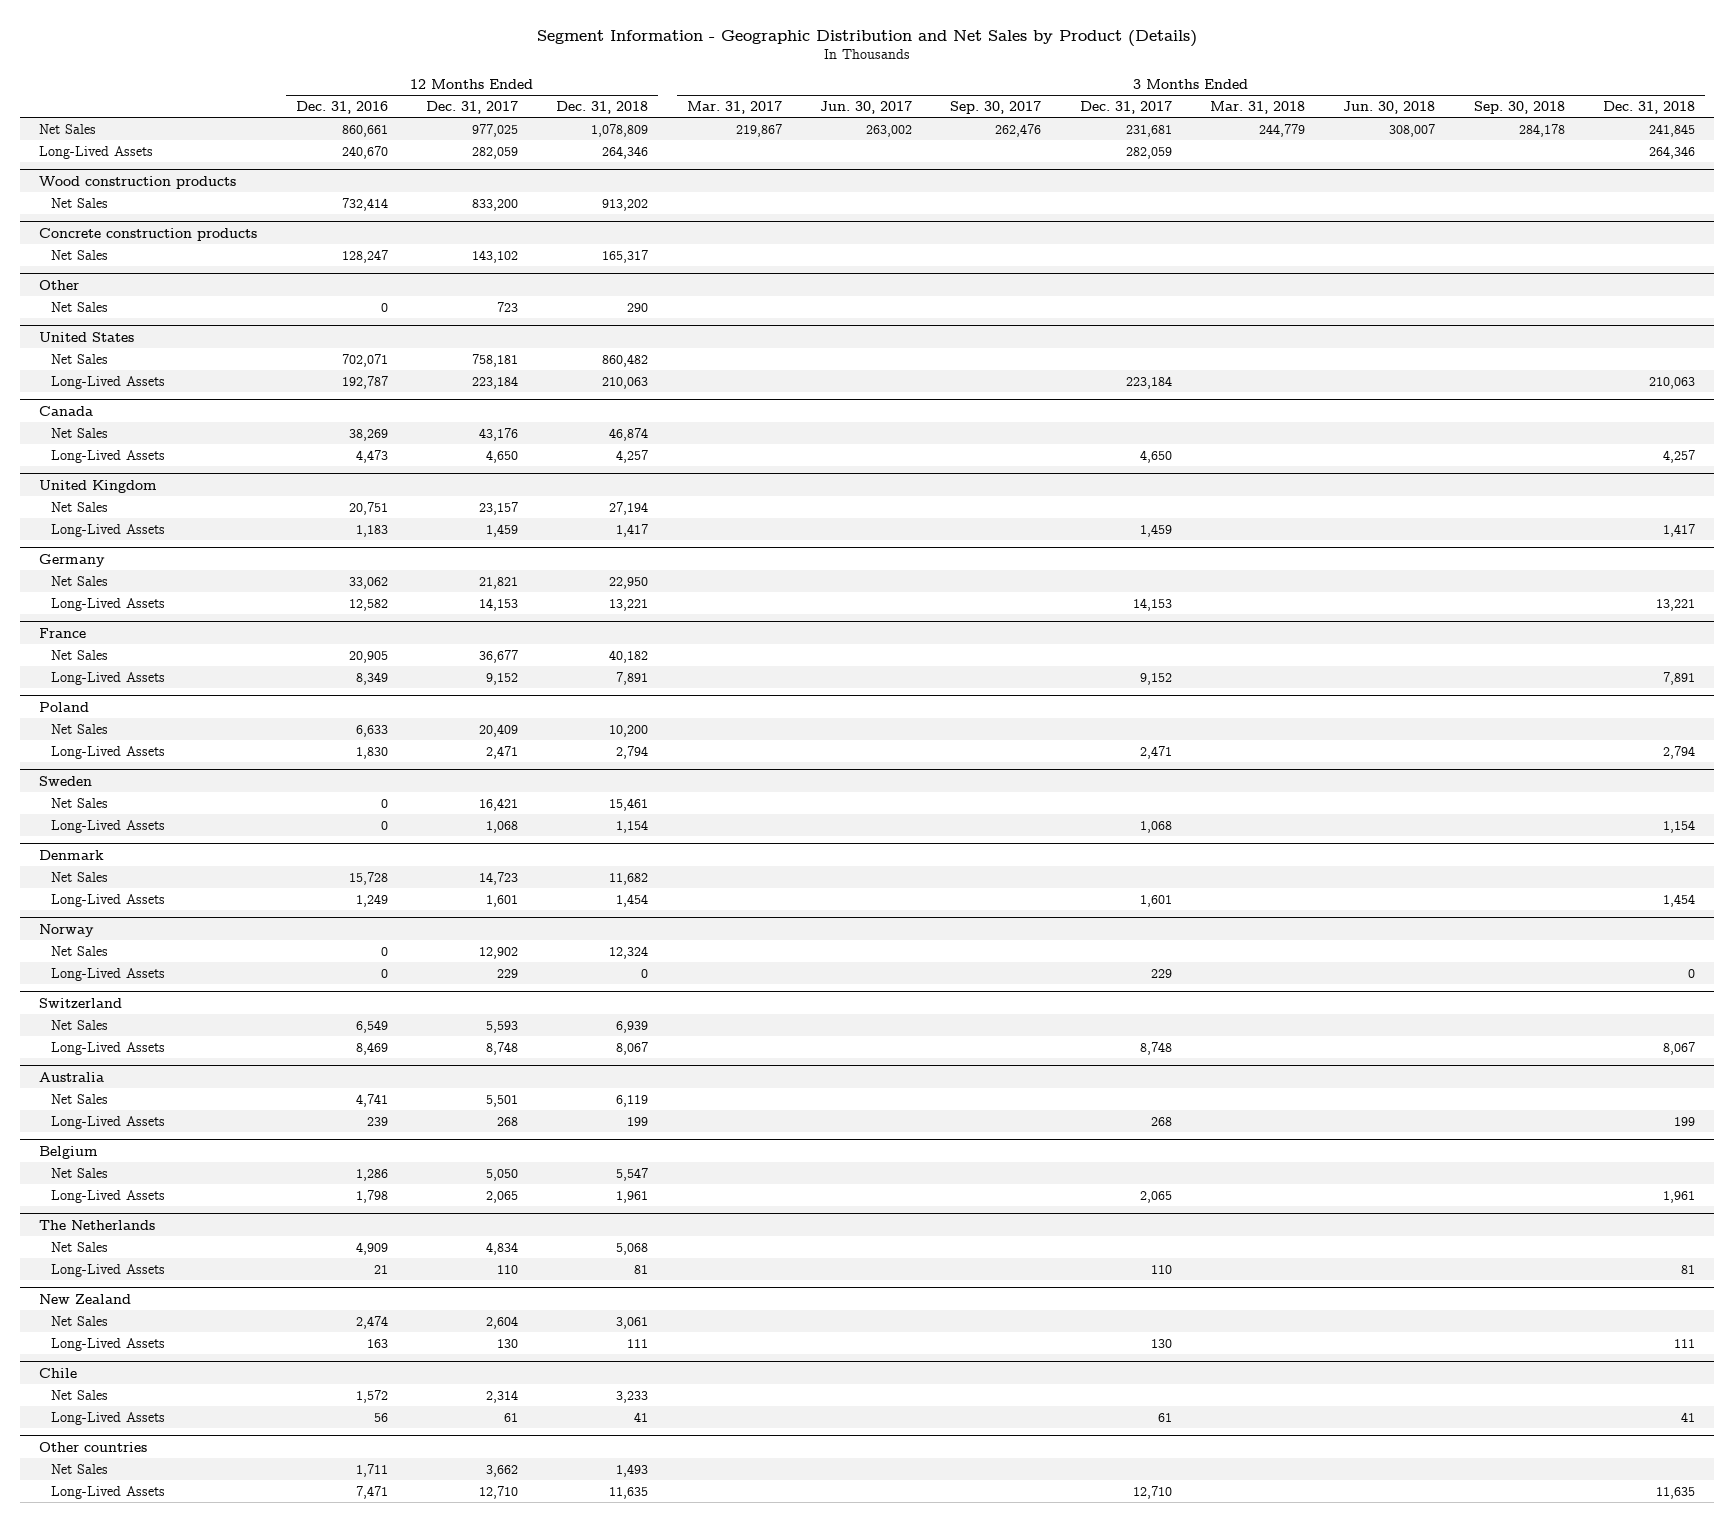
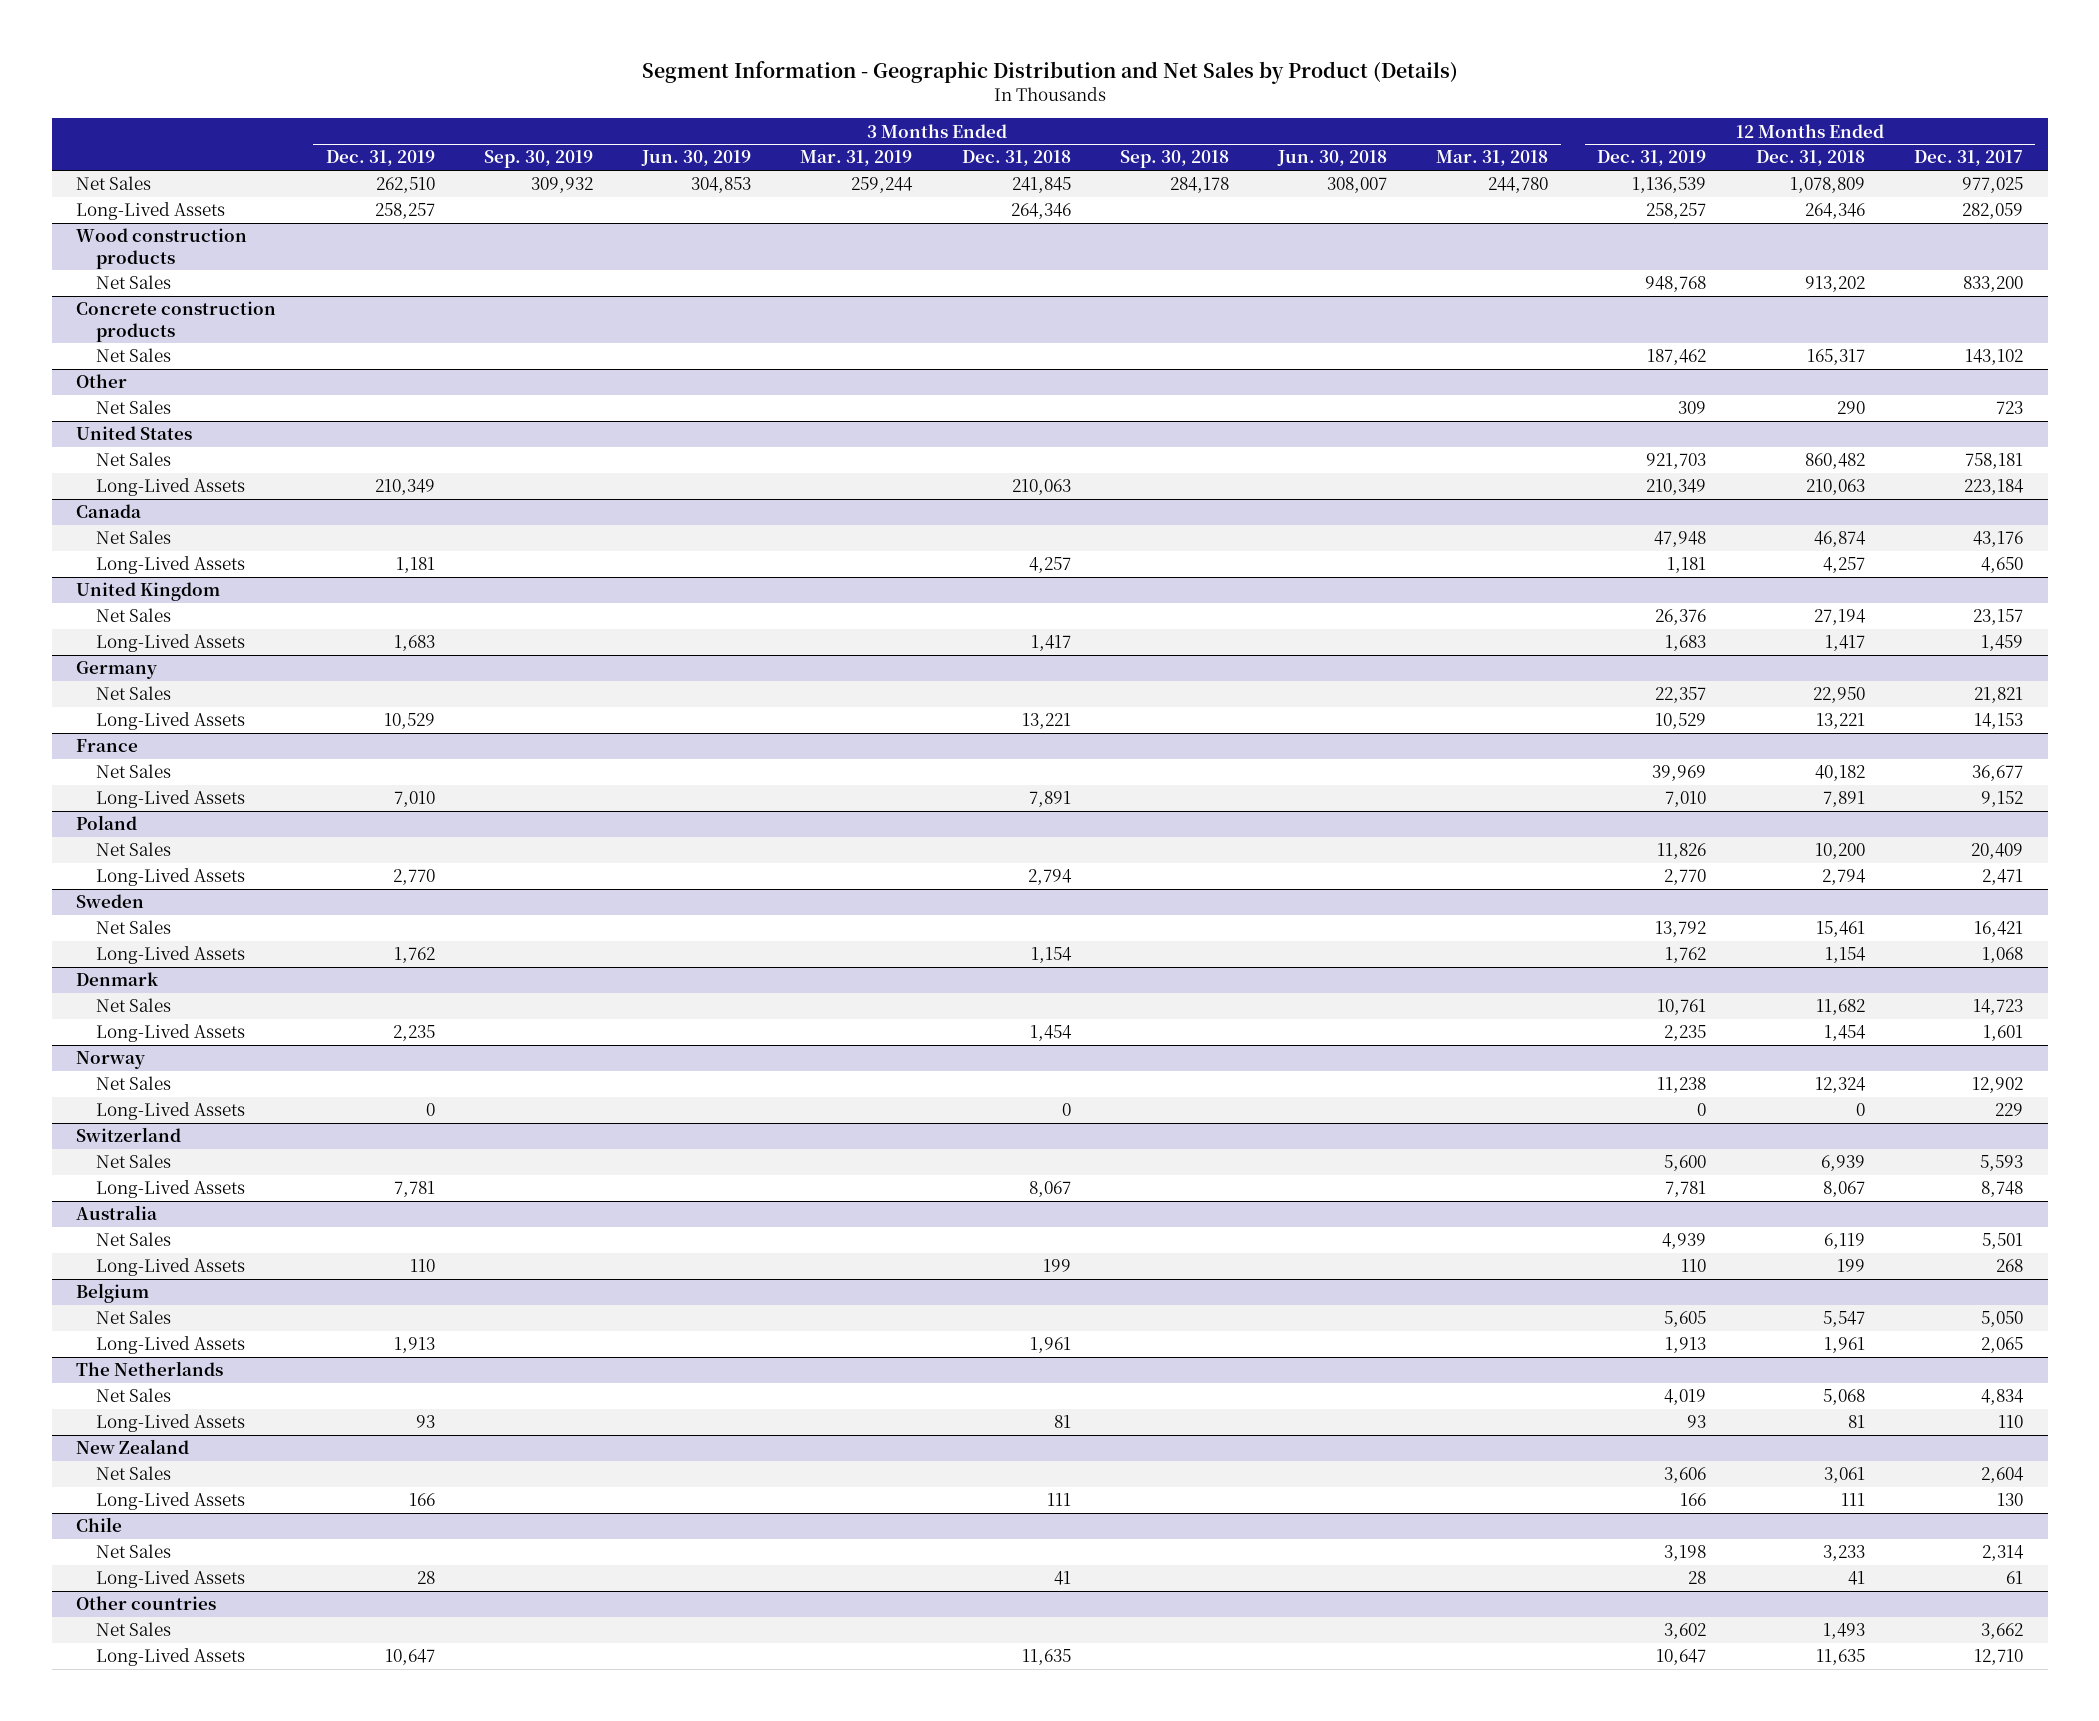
- | 12 Months Ended Dec. 31, 2016 | 12 Months Ended Dec. 31, 2017 | 12 Months Ended Dec. 31, 2018 | 3 Months Ended Mar. 31, 2017 | 3 Months Ended Jun. 30, 2017 | 3 Months Ended Sep. 30, 2017 | 3 Months Ended Dec. 31, 2017 | 3 Months Ended Mar. 31, 2018 | 3 Months Ended Jun. 30, 2018 | 3 Months Ended Sep. 30, 2018 | 3 Months Ended Dec. 31, 2018
+ | 3 Months Ended Dec. 31, 2019 | 3 Months Ended Sep. 30, 2019 | 3 Months Ended Jun. 30, 2019 | 3 Months Ended Mar. 31, 2019 | 3 Months Ended Dec. 31, 2018 | 3 Months Ended Sep. 30, 2018 | 3 Months Ended Jun. 30, 2018 | 3 Months Ended Mar. 31, 2018 | 12 Months Ended Dec. 31, 2019 | 12 Months Ended Dec. 31, 2018 | 12 Months Ended Dec. 31, 2017
- Net Sales | 860,661 | 977,025 | 1,078,809 | 219,867 | 263,002 | 262,476 | 231,681 | 244,779 | 308,007 | 284,178 | 241,845
+ Net Sales | 262,510 | 309,932 | 304,853 | 259,244 | 241,845 | 284,178 | 308,007 | 244,780 | 1,136,539 | 1,078,809 | 977,025

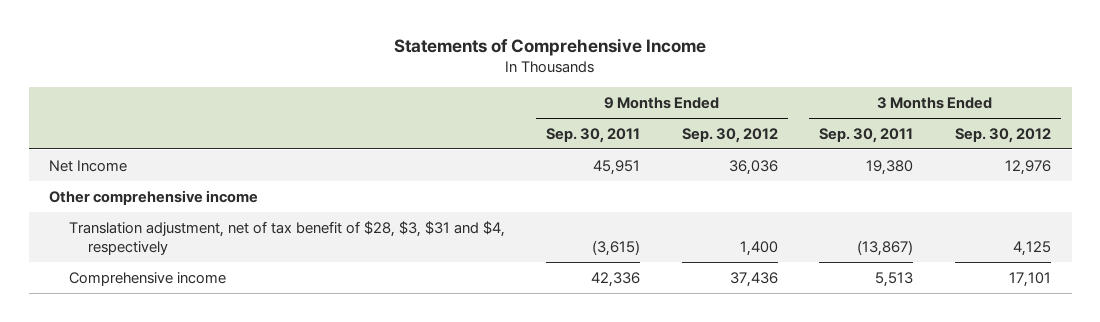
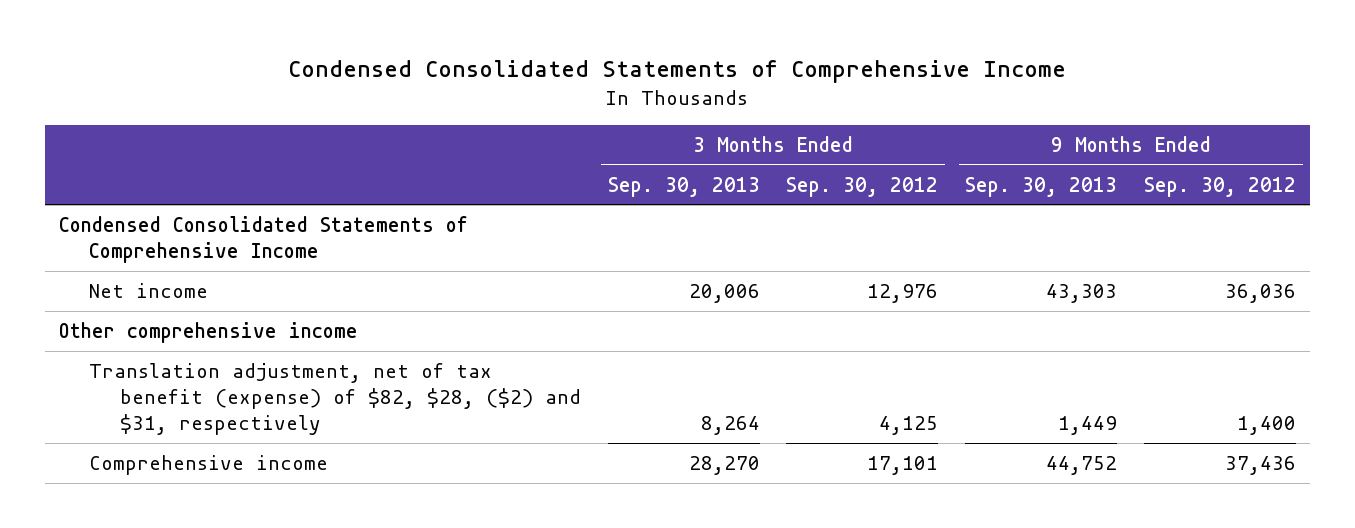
- Statements of Comprehensive Income
+ Condensed Consolidated Statements of Comprehensive Income
- | 9 Months Ended Sep. 30, 2011 | 9 Months Ended Sep. 30, 2012 | 3 Months Ended Sep. 30, 2011 | 3 Months Ended Sep. 30, 2012
+ | 3 Months Ended Sep. 30, 2013 | 3 Months Ended Sep. 30, 2012 | 9 Months Ended Sep. 30, 2013 | 9 Months Ended Sep. 30, 2012
- Net Income | 45,951 | 36,036 | 19,380 | 12,976
+ Condensed Consolidated Statements of Comprehensive Income
+ Net income | 20,006 | 12,976 | 43,303 | 36,036
- Translation adjustment, net of tax benefit of $28, $3, $31 and $4, respectively | (3,615) | 1,400 | (13,867) | 4,125
+ Translation adjustment, net of tax benefit (expense) of $82, $28, ($2) and $31, respectively | 8,264 | 4,125 | 1,449 | 1,400

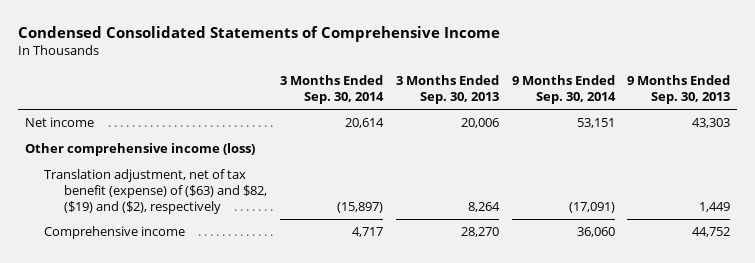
- | 3 Months Ended Sep. 30, 2013 | 3 Months Ended Sep. 30, 2012 | 9 Months Ended Sep. 30, 2013 | 9 Months Ended Sep. 30, 2012
+ | 3 Months Ended Sep. 30, 2014 | 3 Months Ended Sep. 30, 2013 | 9 Months Ended Sep. 30, 2014 | 9 Months Ended Sep. 30, 2013
- Condensed Consolidated Statements of Comprehensive Income
- Other comprehensive income
- Translation adjustment, net of tax benefit (expense) of $82, $28, ($2) and $31, respectively | 8,264 | 4,125 | 1,449 | 1,400
+ Other comprehensive income (loss)
+ Translation adjustment, net of tax benefit (expense) of ($63) and $82, ($19) and ($2), respectively | (15,897) | 8,264 | (17,091) | 1,449

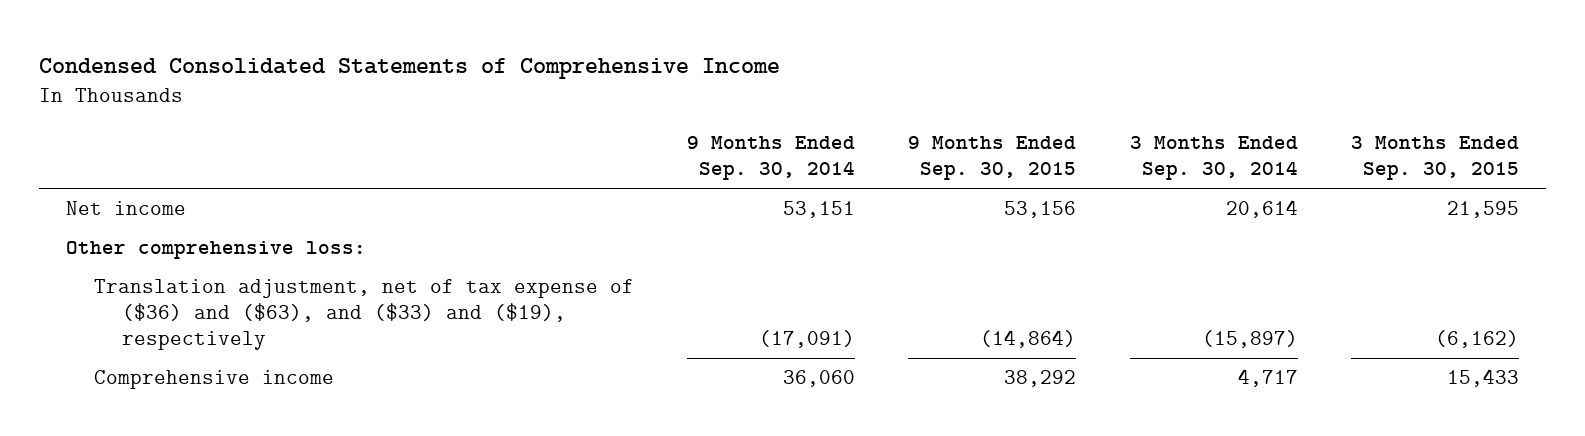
- | 3 Months Ended Sep. 30, 2014 | 3 Months Ended Sep. 30, 2013 | 9 Months Ended Sep. 30, 2014 | 9 Months Ended Sep. 30, 2013
+ | 9 Months Ended Sep. 30, 2014 | 9 Months Ended Sep. 30, 2015 | 3 Months Ended Sep. 30, 2014 | 3 Months Ended Sep. 30, 2015
- Other comprehensive income (loss)
- Translation adjustment, net of tax benefit (expense) of ($63) and $82, ($19) and ($2), respectively | (15,897) | 8,264 | (17,091) | 1,449
+ Other comprehensive loss:
+ Translation adjustment, net of tax expense of ($36) and ($63), and ($33) and ($19), respectively | (17,091) | (14,864) | (15,897) | (6,162)

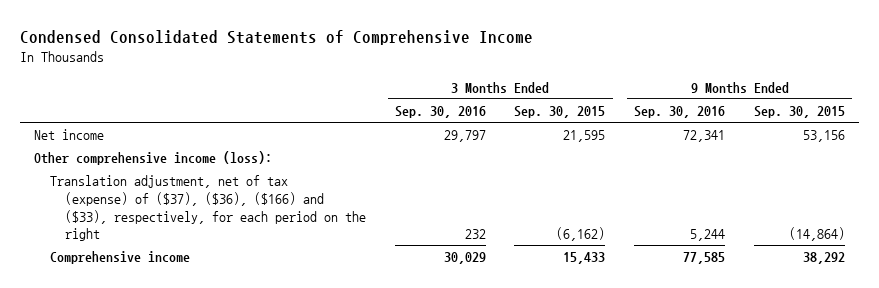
- | 9 Months Ended Sep. 30, 2014 | 9 Months Ended Sep. 30, 2015 | 3 Months Ended Sep. 30, 2014 | 3 Months Ended Sep. 30, 2015
+ | 3 Months Ended Sep. 30, 2016 | 3 Months Ended Sep. 30, 2015 | 9 Months Ended Sep. 30, 2016 | 9 Months Ended Sep. 30, 2015
- Other comprehensive loss:
- Translation adjustment, net of tax expense of ($36) and ($63), and ($33) and ($19), respectively | (17,091) | (14,864) | (15,897) | (6,162)
+ Other comprehensive income (loss):
+ Translation adjustment, net of tax (expense) of ($37), ($36), ($166) and ($33), respectively, for each period on the right | 232 | (6,162) | 5,244 | (14,864)

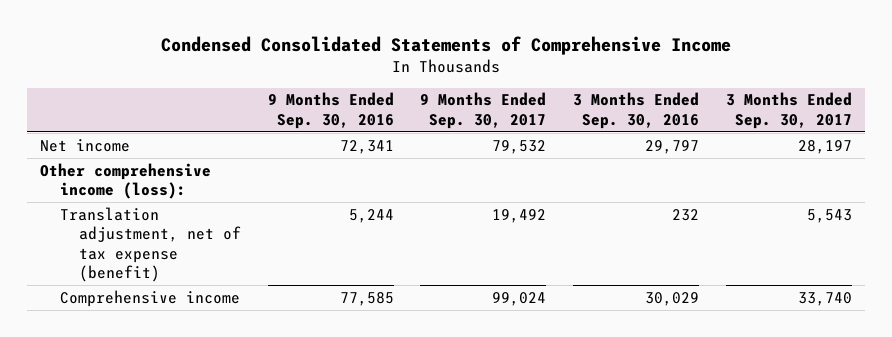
- | 3 Months Ended Sep. 30, 2016 | 3 Months Ended Sep. 30, 2015 | 9 Months Ended Sep. 30, 2016 | 9 Months Ended Sep. 30, 2015
+ | 9 Months Ended Sep. 30, 2016 | 9 Months Ended Sep. 30, 2017 | 3 Months Ended Sep. 30, 2016 | 3 Months Ended Sep. 30, 2017
- Translation adjustment, net of tax (expense) of ($37), ($36), ($166) and ($33), respectively, for each period on the right | 232 | (6,162) | 5,244 | (14,864)
+ Translation adjustment, net of tax expense (benefit) | 5,244 | 19,492 | 232 | 5,543

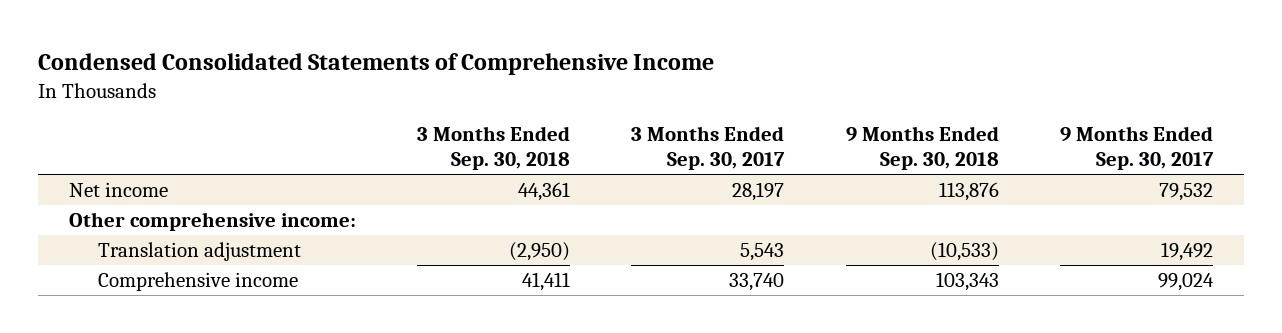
- | 9 Months Ended Sep. 30, 2016 | 9 Months Ended Sep. 30, 2017 | 3 Months Ended Sep. 30, 2016 | 3 Months Ended Sep. 30, 2017
+ | 3 Months Ended Sep. 30, 2018 | 3 Months Ended Sep. 30, 2017 | 9 Months Ended Sep. 30, 2018 | 9 Months Ended Sep. 30, 2017
- Other comprehensive income (loss):
- Translation adjustment, net of tax expense (benefit) | 5,244 | 19,492 | 232 | 5,543
+ Other comprehensive income:
+ Translation adjustment | (2,950) | 5,543 | (10,533) | 19,492

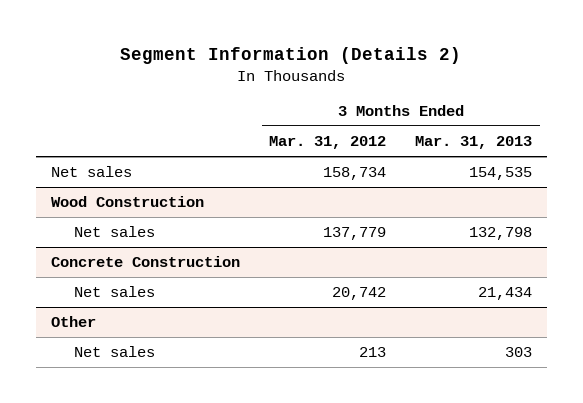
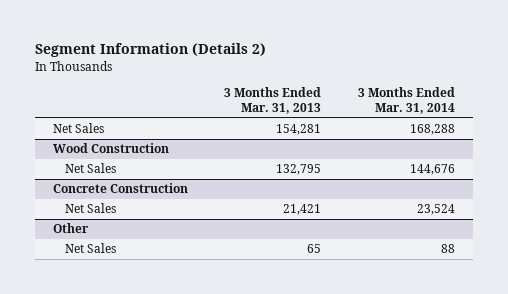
- | 3 Months Ended Mar. 31, 2012 | 3 Months Ended Mar. 31, 2013
+ | 3 Months Ended Mar. 31, 2013 | 3 Months Ended Mar. 31, 2014
- Net sales | 158,734 | 154,535
+ Net Sales | 154,281 | 168,288
@ Wood Construction
- Net sales | 137,779 | 132,798
+ Net Sales | 132,795 | 144,676
@ Concrete Construction
- Net sales | 20,742 | 21,434
+ Net Sales | 21,421 | 23,524
@ Other
- Net sales | 213 | 303
+ Net Sales | 65 | 88

